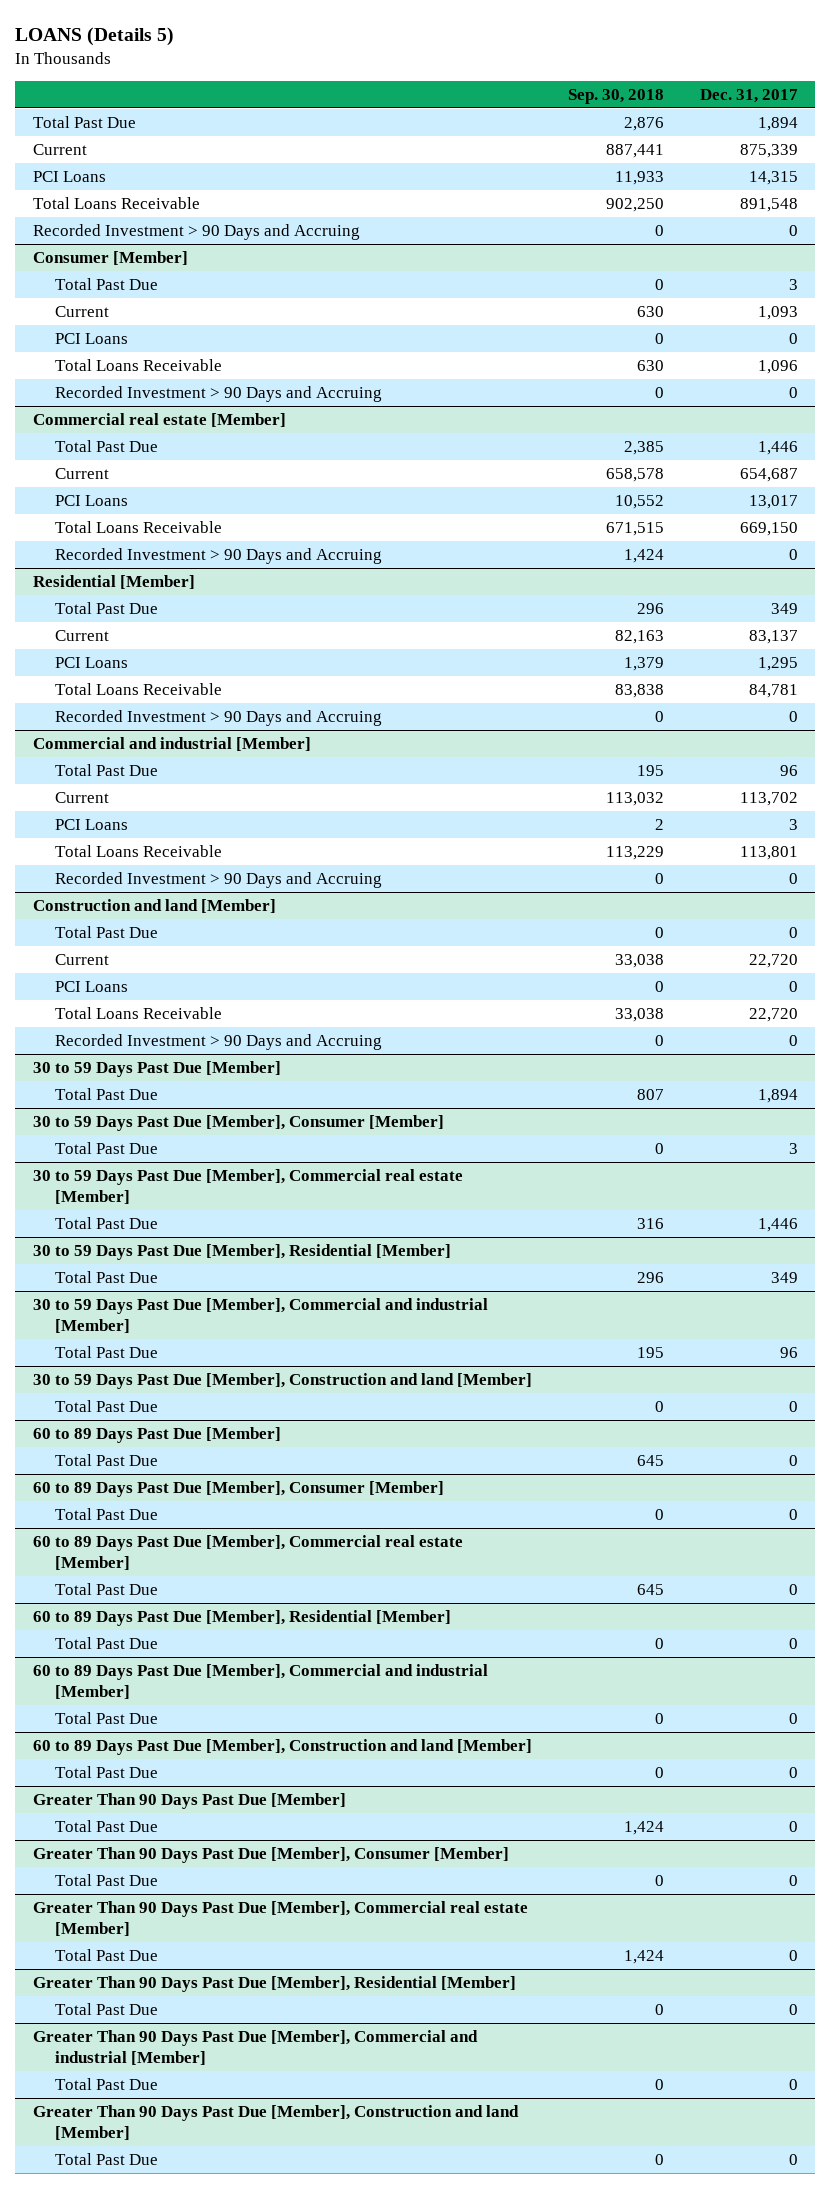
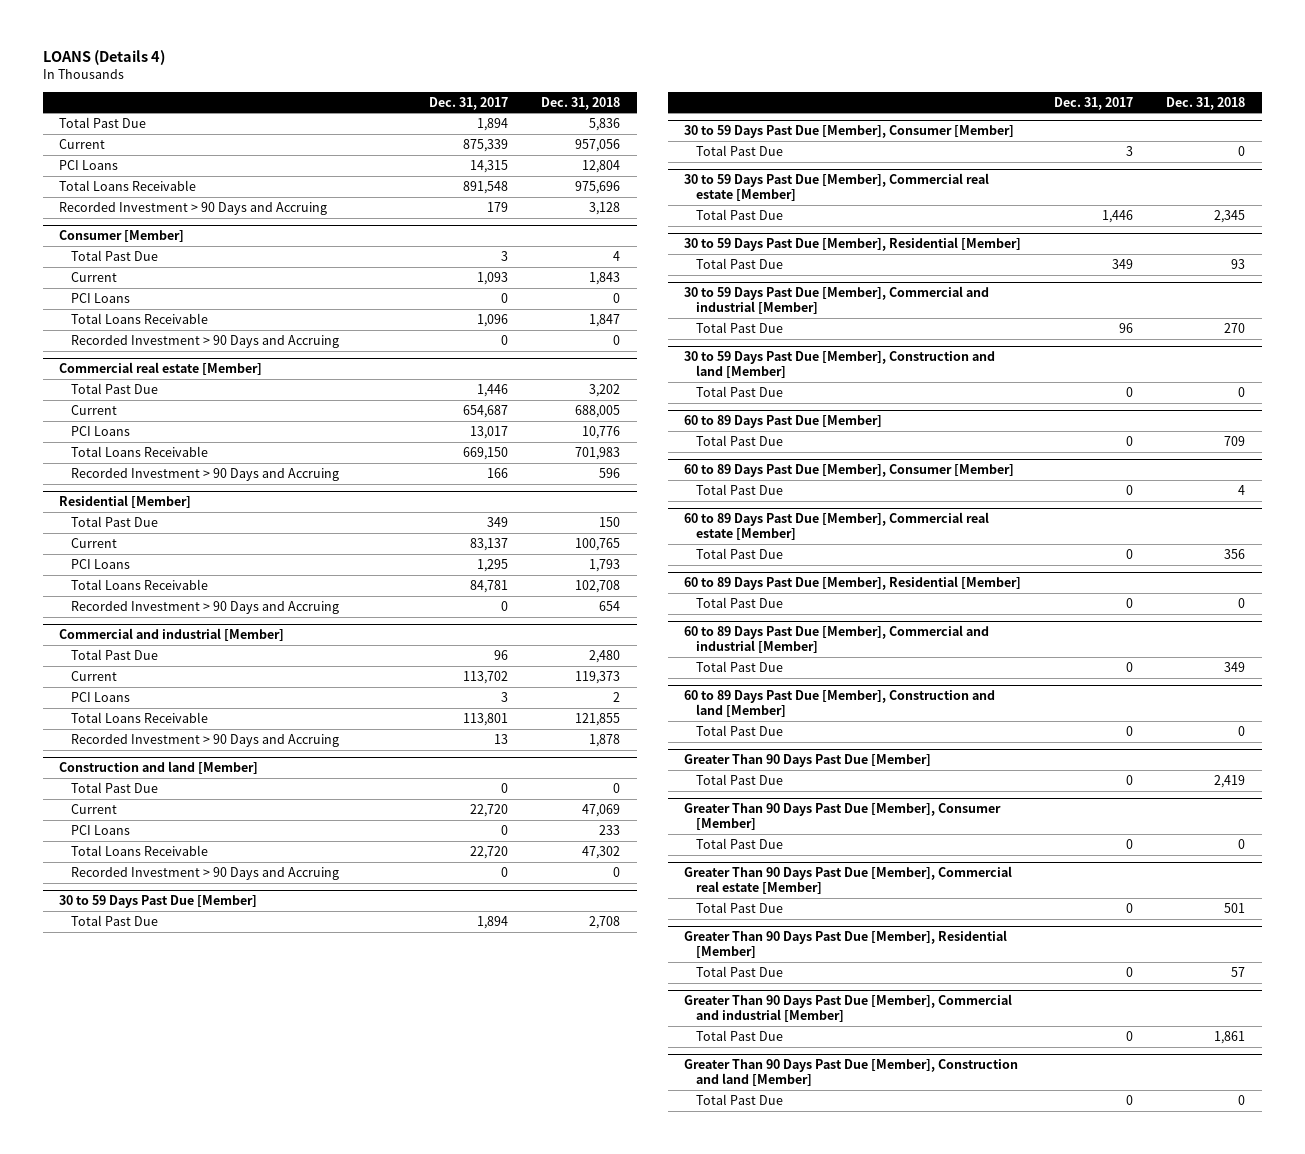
- LOANS (Details 5)
+ LOANS (Details 4)
- | Sep. 30, 2018 | Dec. 31, 2017
+ | Dec. 31, 2017 | Dec. 31, 2018
- Recorded Investment > 90 Days and Accruing | 0 | 0
+ Recorded Investment > 90 Days and Accruing | 179 | 3,128
@ Commercial real estate [Member]
- Recorded Investment > 90 Days and Accruing | 1,424 | 0
+ Recorded Investment > 90 Days and Accruing | 166 | 596
@ Commercial and industrial [Member]
- Recorded Investment > 90 Days and Accruing | 0 | 0
+ Recorded Investment > 90 Days and Accruing | 13 | 1,878

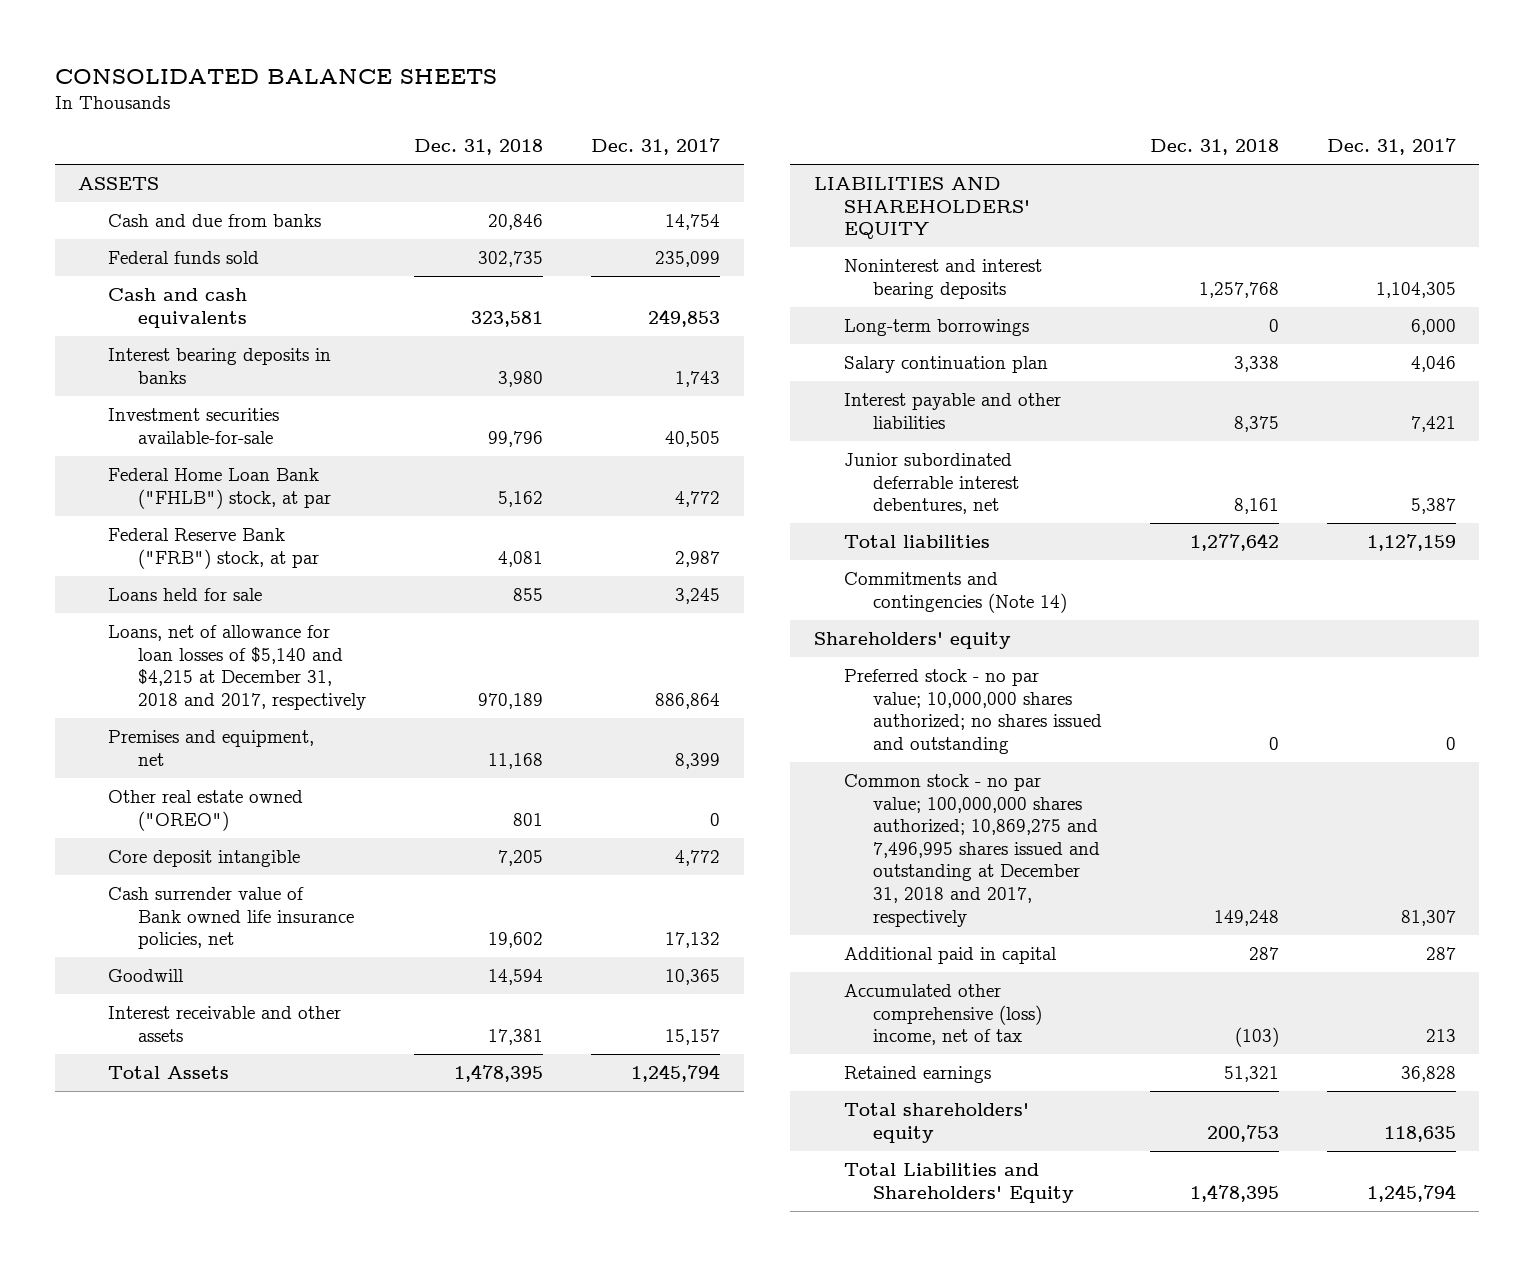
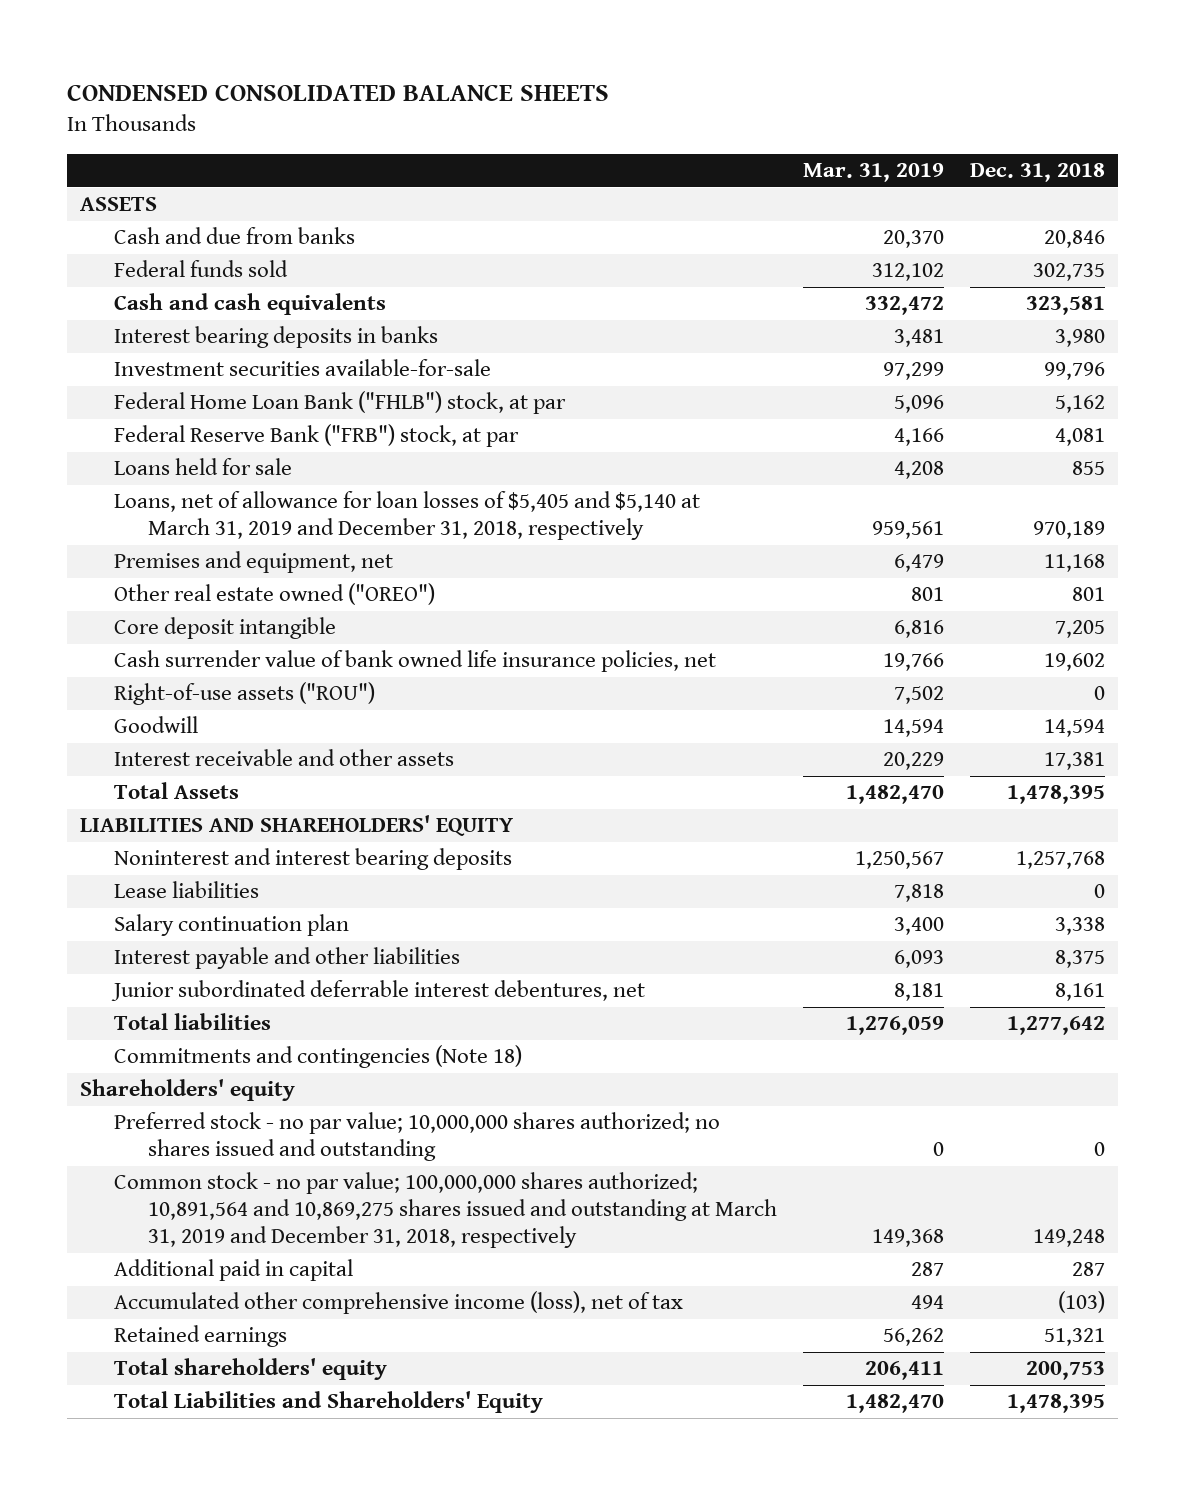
- CONSOLIDATED BALANCE SHEETS
+ CONDENSED CONSOLIDATED BALANCE SHEETS
- | Dec. 31, 2018 | Dec. 31, 2017
+ | Mar. 31, 2019 | Dec. 31, 2018
- Loans, net of allowance for loan losses of $5,140 and $4,215 at December 31, 2018 and 2017, respectively | 970,189 | 886,864
+ Loans, net of allowance for loan losses of $5,405 and $5,140 at March 31, 2019 and December 31, 2018, respectively | 959,561 | 970,189
- Cash surrender value of Bank owned life insurance policies, net | 19,602 | 17,132
+ Cash surrender value of bank owned life insurance policies, net | 19,766 | 19,602
+ Right-of-use assets ("ROU") | 7,502 | 0
- Long-term borrowings | 0 | 6,000
+ Lease liabilities | 7,818 | 0
- Commitments and contingencies (Note 14)
+ Commitments and contingencies (Note 18)
- Common stock - no par value; 100,000,000 shares authorized; 10,869,275 and 7,496,995 shares issued and outstanding at December 31, 2018 and 2017, respectively | 149,248 | 81,307
+ Common stock - no par value; 100,000,000 shares authorized; 10,891,564 and 10,869,275 shares issued and outstanding at March 31, 2019 and December 31, 2018, respectively | 149,368 | 149,248
- Accumulated other comprehensive (loss) income, net of tax | (103) | 213
+ Accumulated other comprehensive income (loss), net of tax | 494 | (103)

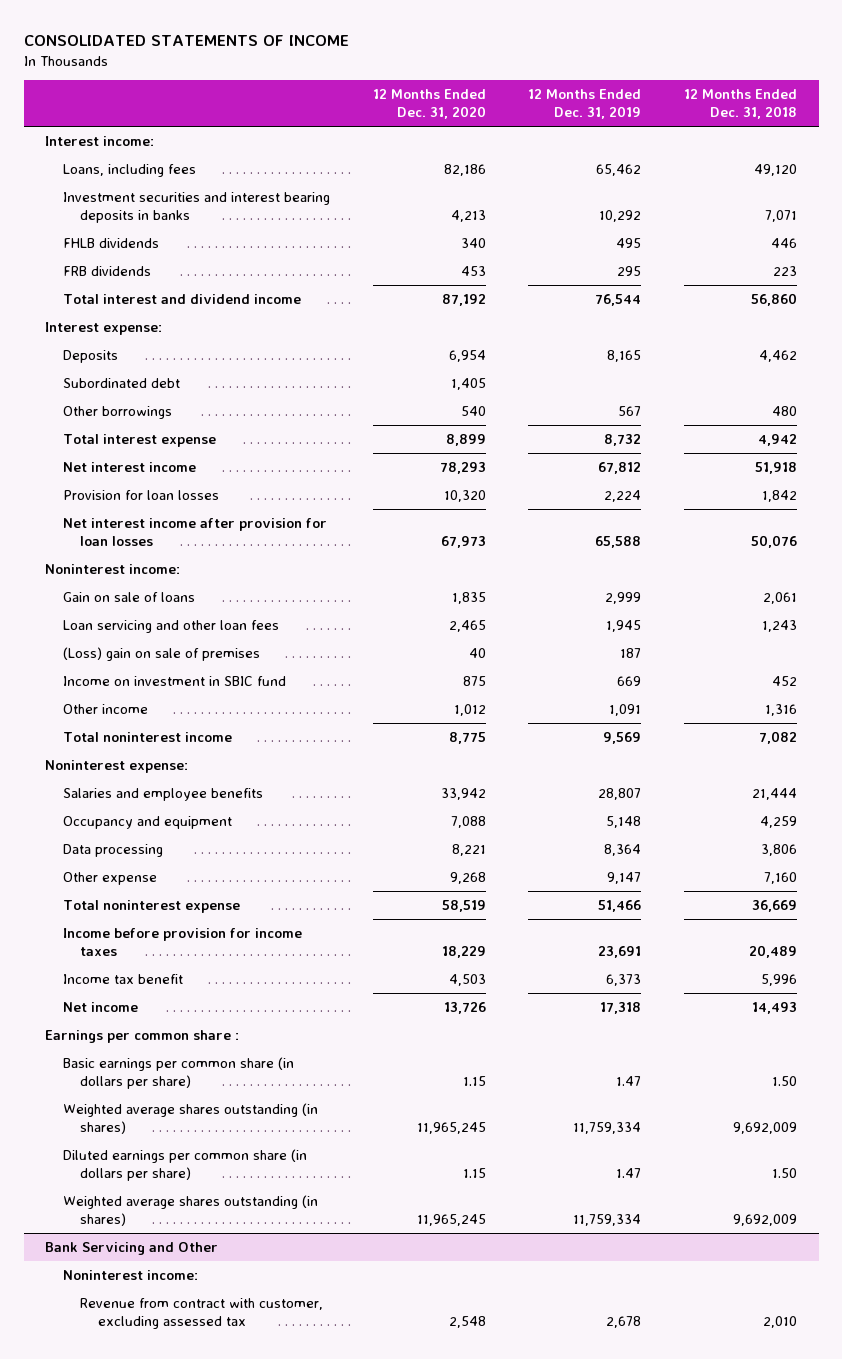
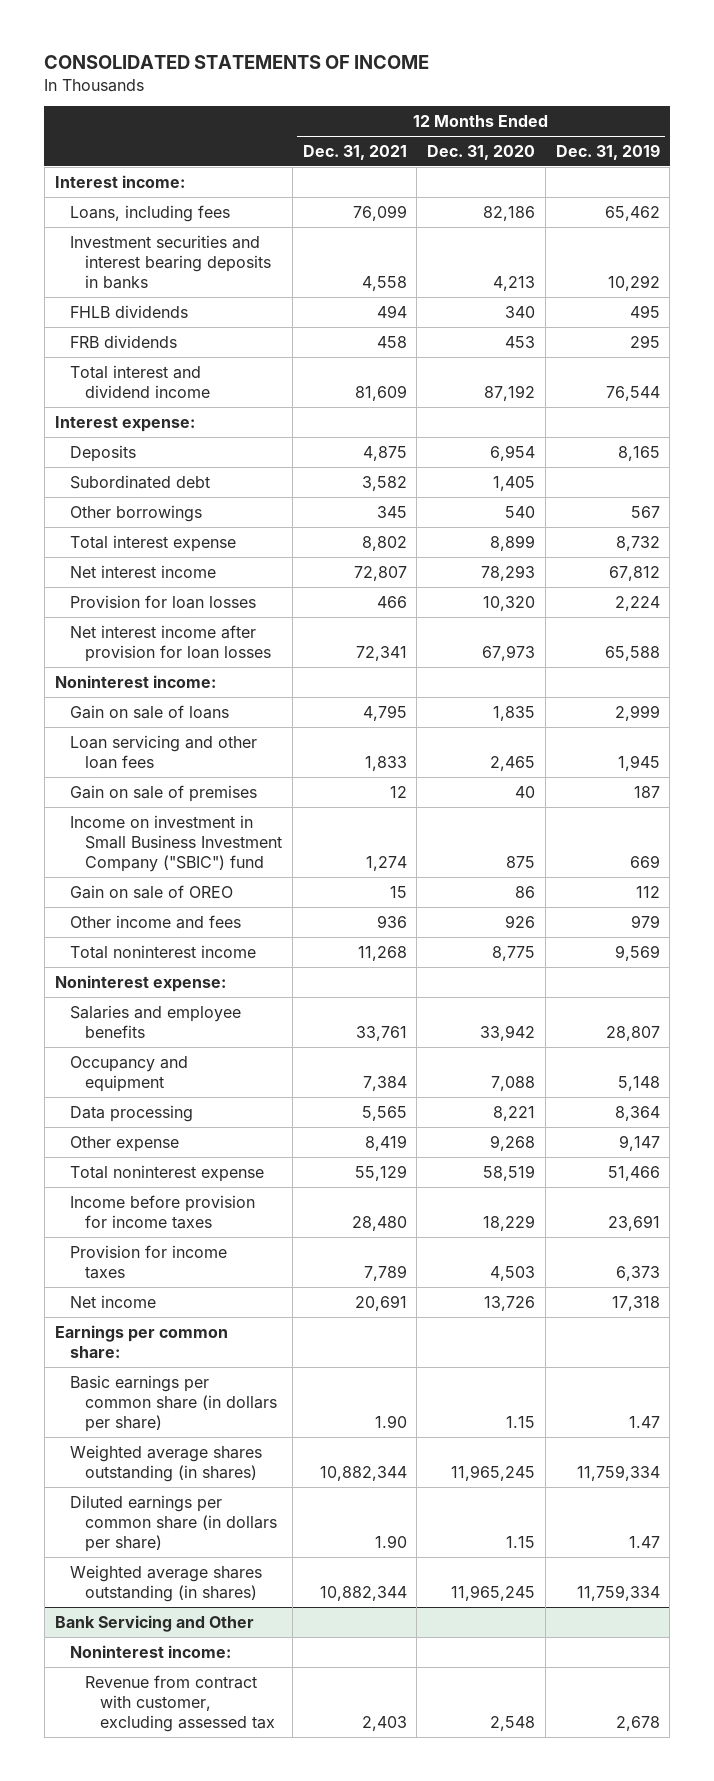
- | 12 Months Ended Dec. 31, 2020 | 12 Months Ended Dec. 31, 2019 | 12 Months Ended Dec. 31, 2018
+ | 12 Months Ended Dec. 31, 2021 | 12 Months Ended Dec. 31, 2020 | 12 Months Ended Dec. 31, 2019
- (Loss) gain on sale of premises | 40 | 187 |
- Income on investment in SBIC fund | 875 | 669 | 452
- Other income | 1,012 | 1,091 | 1,316
+ Gain on sale of premises | 12 | 40 | 187
+ Income on investment in Small Business Investment Company ("SBIC") fund | 1,274 | 875 | 669
+ Gain on sale of OREO | 15 | 86 | 112
+ Other income and fees | 936 | 926 | 979
- Income tax benefit | 4,503 | 6,373 | 5,996
+ Provision for income taxes | 7,789 | 4,503 | 6,373
- Earnings per common share :
+ Earnings per common share:

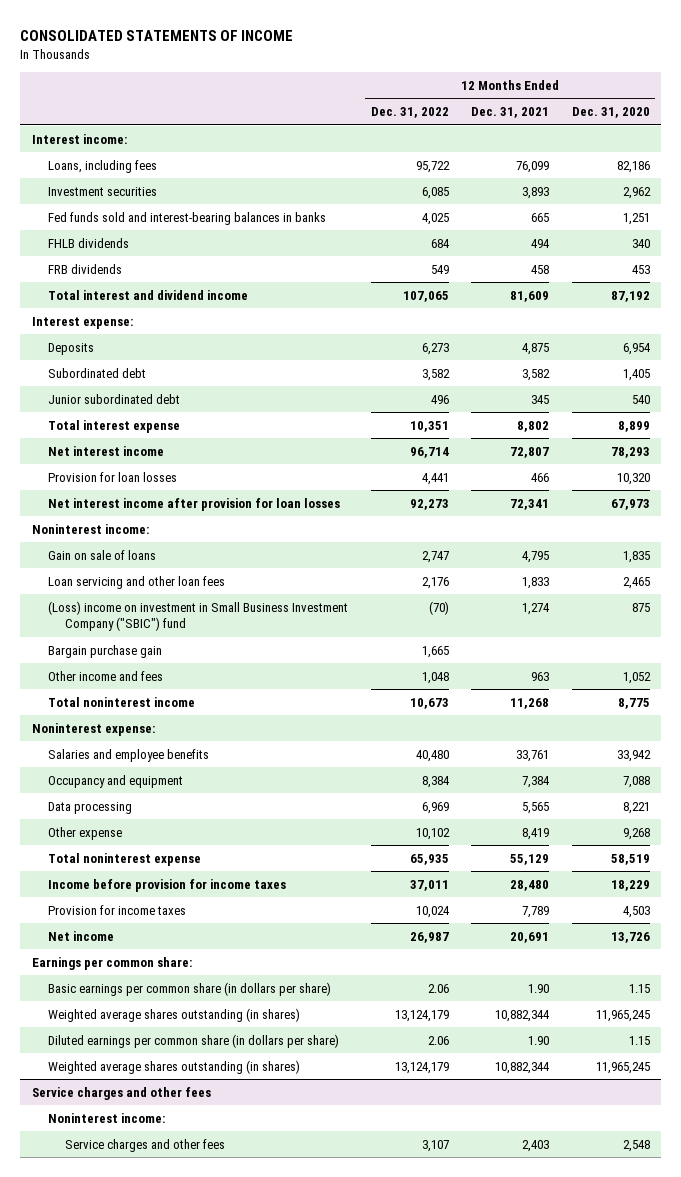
- | 12 Months Ended Dec. 31, 2021 | 12 Months Ended Dec. 31, 2020 | 12 Months Ended Dec. 31, 2019
+ | 12 Months Ended Dec. 31, 2022 | 12 Months Ended Dec. 31, 2021 | 12 Months Ended Dec. 31, 2020
- Investment securities and interest bearing deposits in banks | 4,558 | 4,213 | 10,292
+ Investment securities | 6,085 | 3,893 | 2,962
+ Fed funds sold and interest-bearing balances in banks | 4,025 | 665 | 1,251
- Other borrowings | 345 | 540 | 567
+ Junior subordinated debt | 496 | 345 | 540
- Gain on sale of premises | 12 | 40 | 187
- Income on investment in Small Business Investment Company ("SBIC") fund | 1,274 | 875 | 669
- Gain on sale of OREO | 15 | 86 | 112
- Other income and fees | 936 | 926 | 979
+ (Loss) income on investment in Small Business Investment Company ("SBIC") fund | (70) | 1,274 | 875
+ Bargain purchase gain | 1,665 | |
+ Other income and fees | 1,048 | 963 | 1,052
- Bank Servicing and Other
+ Service charges and other fees
- Revenue from contract with customer, excluding assessed tax | 2,403 | 2,548 | 2,678
+ Service charges and other fees | 3,107 | 2,403 | 2,548

